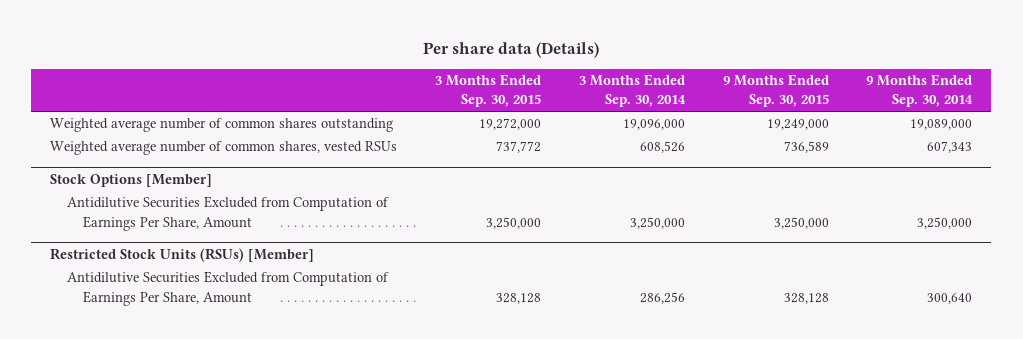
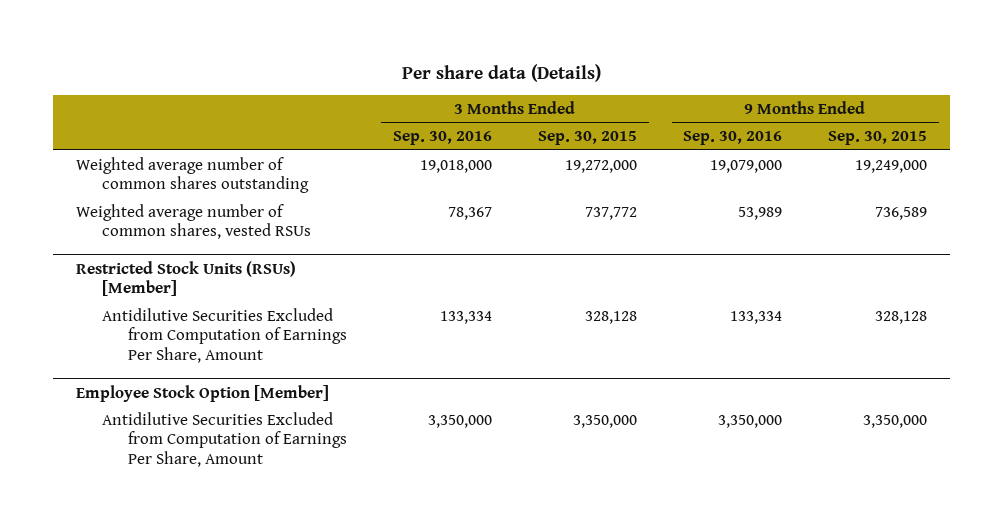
- | 3 Months Ended Sep. 30, 2015 | 3 Months Ended Sep. 30, 2014 | 9 Months Ended Sep. 30, 2015 | 9 Months Ended Sep. 30, 2014
+ | 3 Months Ended Sep. 30, 2016 | 3 Months Ended Sep. 30, 2015 | 9 Months Ended Sep. 30, 2016 | 9 Months Ended Sep. 30, 2015
- Stock Options [Member]
- Antidilutive Securities Excluded from Computation of Earnings Per Share, Amount | 3,250,000 | 3,250,000 | 3,250,000 | 3,250,000
+ Employee Stock Option [Member]
+ Antidilutive Securities Excluded from Computation of Earnings Per Share, Amount | 3,350,000 | 3,350,000 | 3,350,000 | 3,350,000

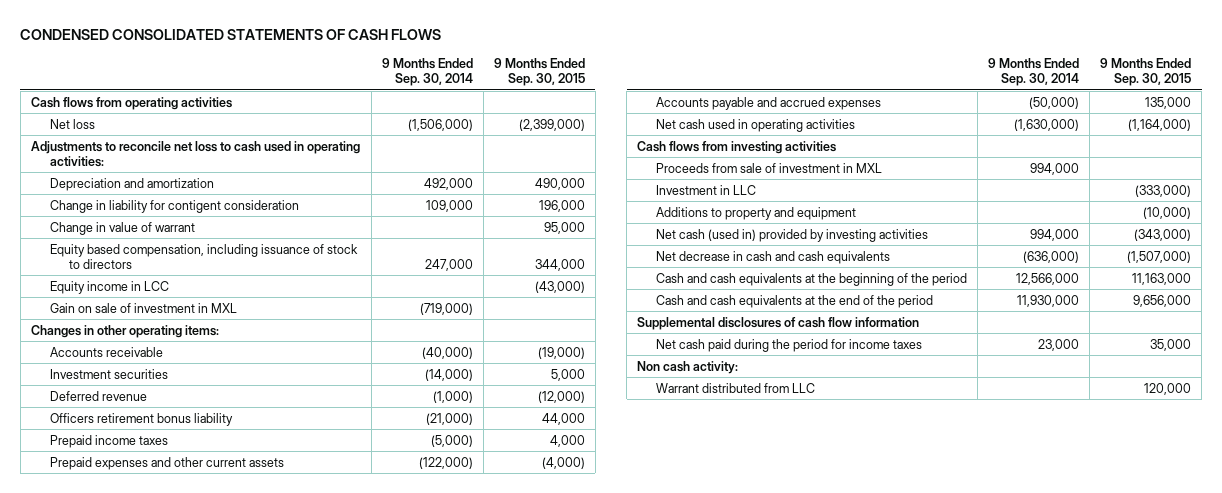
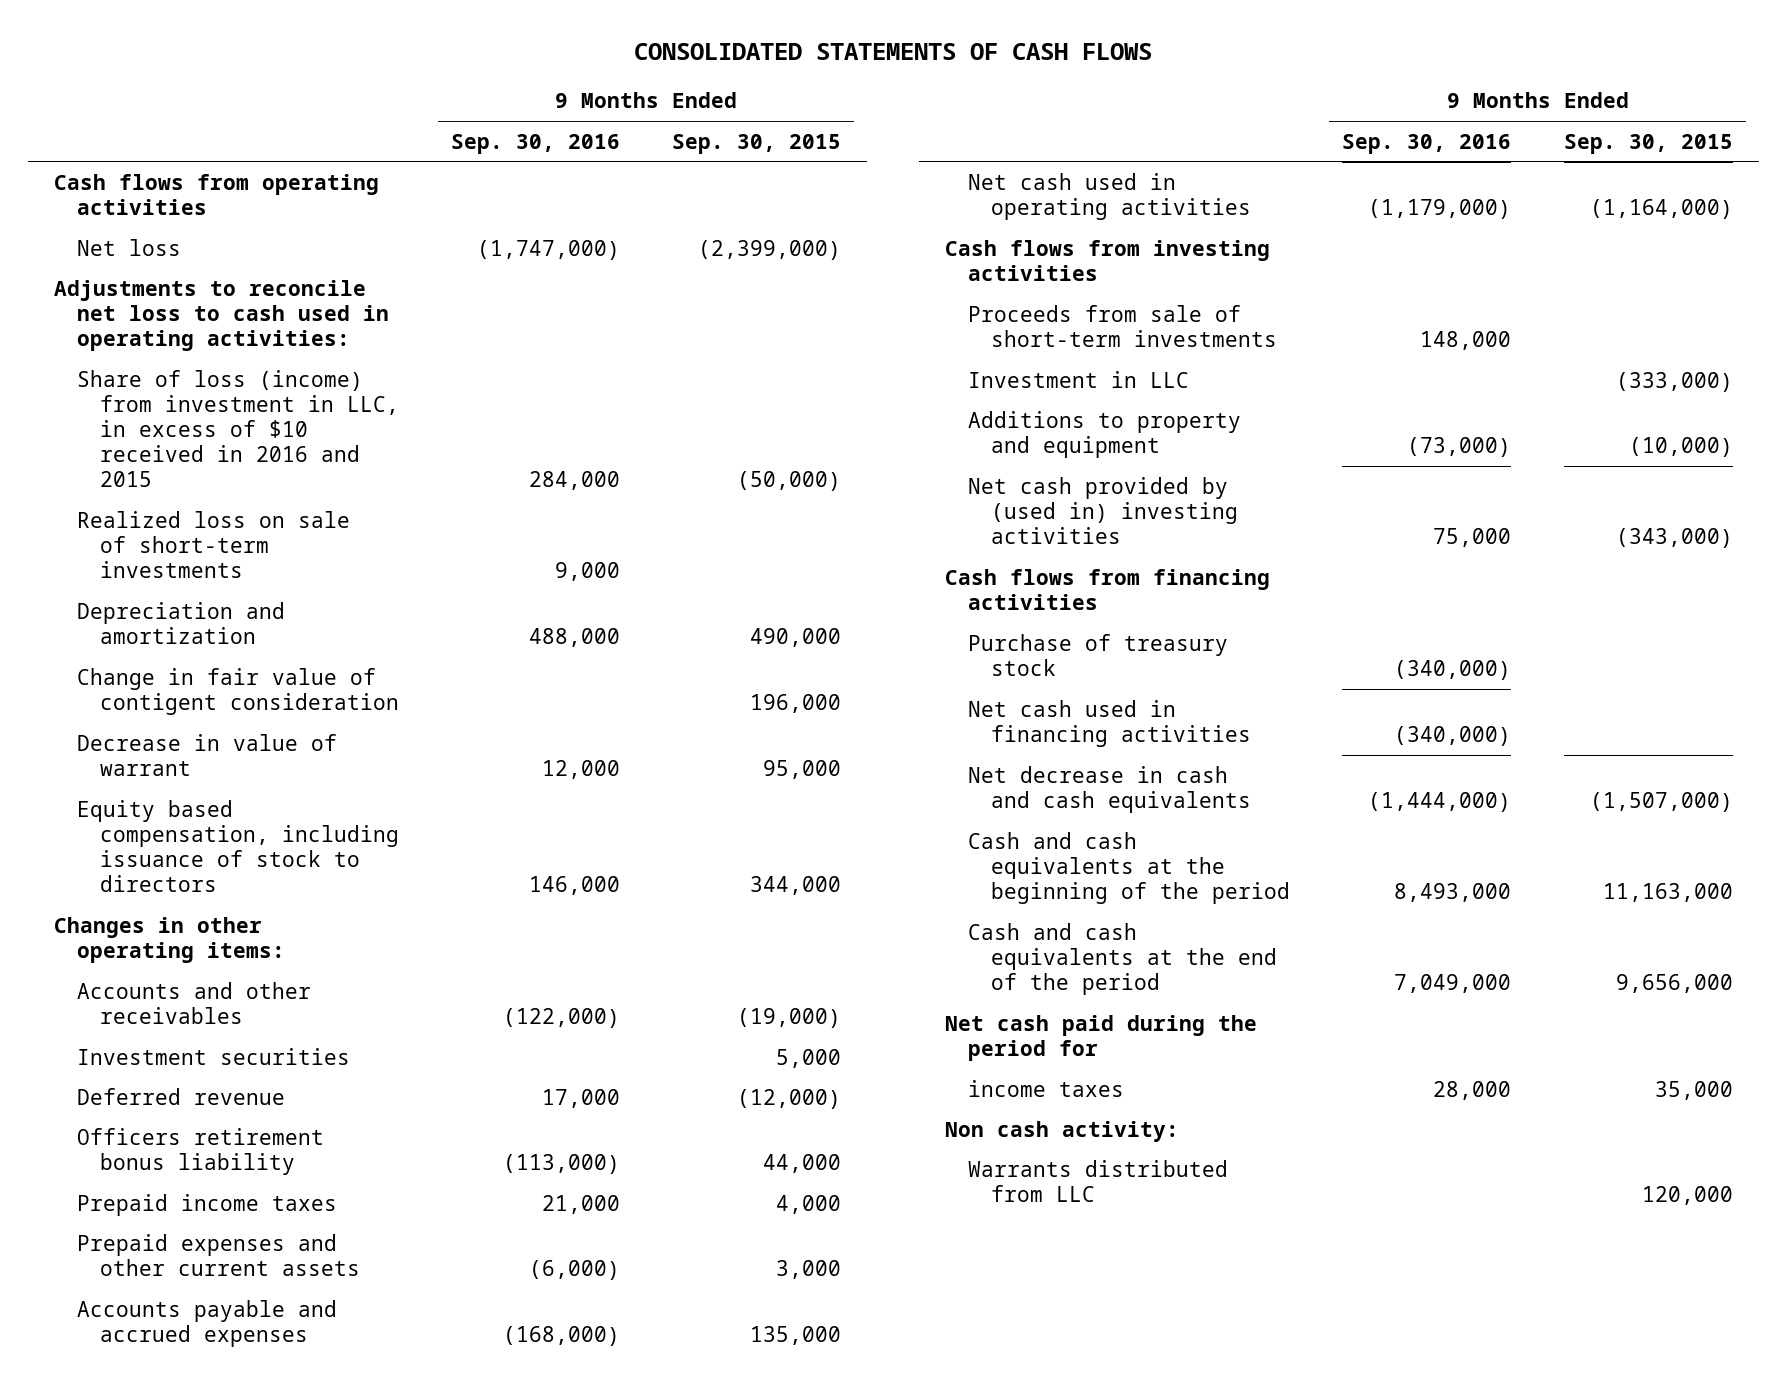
- CONDENSED CONSOLIDATED STATEMENTS OF CASH FLOWS
+ CONSOLIDATED STATEMENTS OF CASH FLOWS
- | 9 Months Ended Sep. 30, 2014 | 9 Months Ended Sep. 30, 2015
+ | 9 Months Ended Sep. 30, 2016 | 9 Months Ended Sep. 30, 2015
+ Share of loss (income) from investment in LLC, in excess of $10 received in 2016 and 2015 | 284,000 | (50,000)
+ Realized loss on sale of short-term investments | 9,000 |
- Change in liability for contigent consideration | 109,000 | 196,000
- Change in value of warrant | | 95,000
+ Change in fair value of contigent consideration | | 196,000
+ Decrease in value of warrant | 12,000 | 95,000
- Equity income in LCC | | (43,000)
- Gain on sale of investment in MXL | (719,000) |
- Accounts receivable | (40,000) | (19,000)
+ Accounts and other receivables | (122,000) | (19,000)
- Prepaid expenses and other current assets | (122,000) | (4,000)
+ Prepaid expenses and other current assets | (6,000) | 3,000
- Proceeds from sale of investment in MXL | 994,000 |
+ Proceeds from sale of short-term investments | 148,000 |
- Net cash (used in) provided by investing activities | 994,000 | (343,000)
+ Net cash provided by (used in) investing activities | 75,000 | (343,000)
+ Cash flows from financing activities
+ Purchase of treasury stock | (340,000) |
+ Net cash used in financing activities | (340,000) |
- Supplemental disclosures of cash flow information
- Net cash paid during the period for income taxes | 23,000 | 35,000
+ Net cash paid during the period for
+ income taxes | 28,000 | 35,000
- Warrant distributed from LLC | | 120,000
+ Warrants distributed from LLC | | 120,000

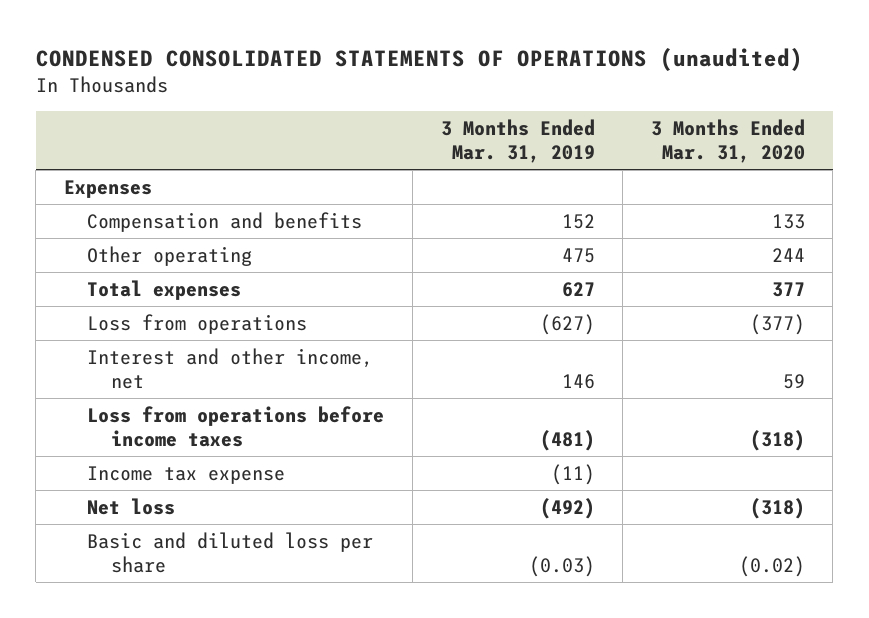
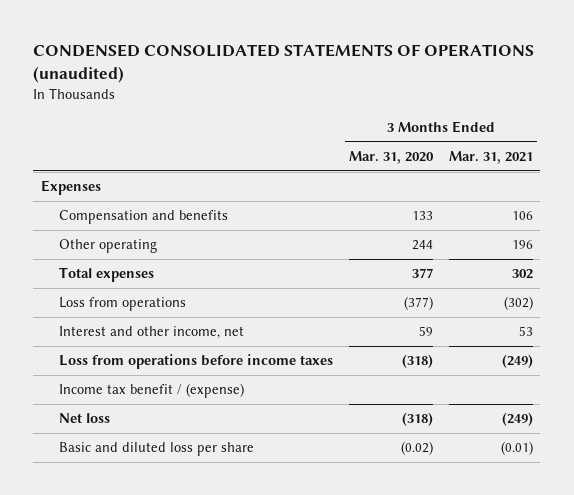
- | 3 Months Ended Mar. 31, 2019 | 3 Months Ended Mar. 31, 2020
+ | 3 Months Ended Mar. 31, 2020 | 3 Months Ended Mar. 31, 2021
- Income tax expense | (11) |
+ Income tax benefit / (expense)

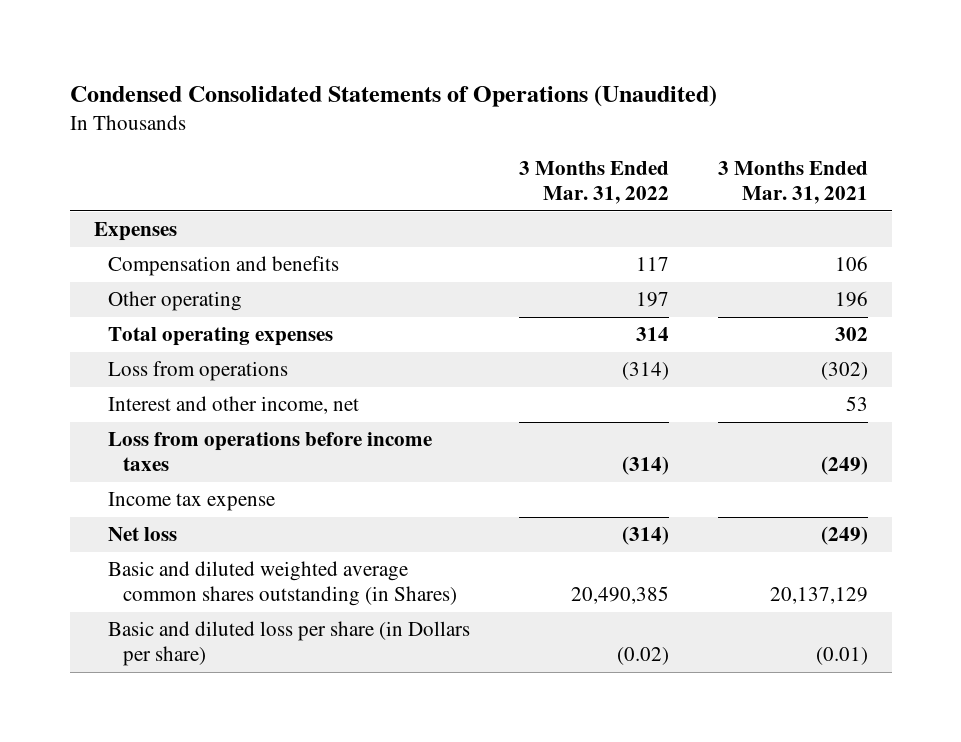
- CONDENSED CONSOLIDATED STATEMENTS OF OPERATIONS (unaudited)
+ Condensed Consolidated Statements of Operations (Unaudited)
- | 3 Months Ended Mar. 31, 2020 | 3 Months Ended Mar. 31, 2021
+ | 3 Months Ended Mar. 31, 2022 | 3 Months Ended Mar. 31, 2021
- Total expenses | 377 | 302
+ Total operating expenses | 314 | 302
- Income tax benefit / (expense)
+ Income tax expense
- Basic and diluted loss per share | (0.02) | (0.01)
+ Basic and diluted weighted average common shares outstanding (in Shares) | 20,490,385 | 20,137,129
+ Basic and diluted loss per share (in Dollars per share) | (0.02) | (0.01)

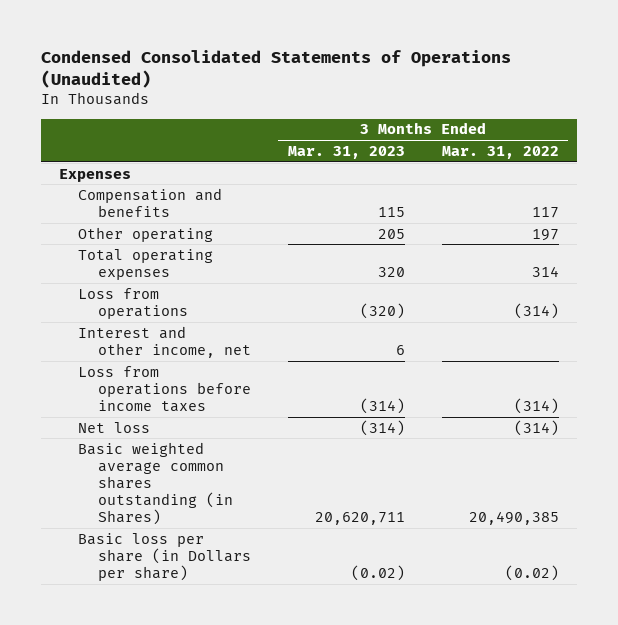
- | 3 Months Ended Mar. 31, 2022 | 3 Months Ended Mar. 31, 2021
+ | 3 Months Ended Mar. 31, 2023 | 3 Months Ended Mar. 31, 2022
- Income tax expense
- Basic and diluted weighted average common shares outstanding (in Shares) | 20,490,385 | 20,137,129
- Basic and diluted loss per share (in Dollars per share) | (0.02) | (0.01)
+ Basic weighted average common shares outstanding (in Shares) | 20,620,711 | 20,490,385
+ Basic loss per share (in Dollars per share) | (0.02) | (0.02)

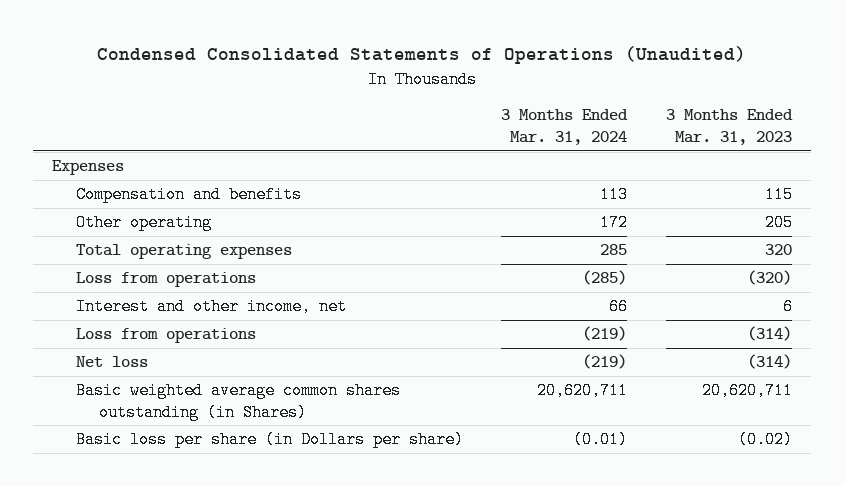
- | 3 Months Ended Mar. 31, 2023 | 3 Months Ended Mar. 31, 2022
+ | 3 Months Ended Mar. 31, 2024 | 3 Months Ended Mar. 31, 2023
- Loss from operations before income taxes | (314) | (314)
+ Loss from operations | (219) | (314)

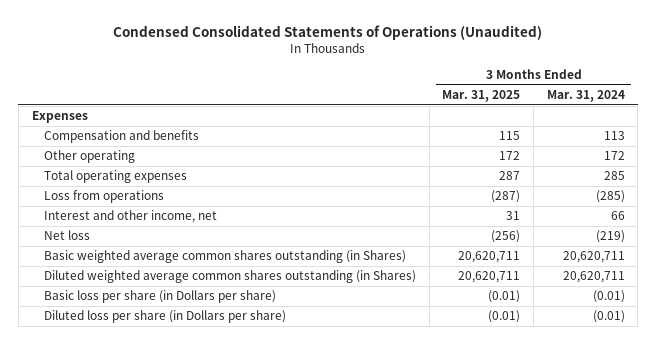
- | 3 Months Ended Mar. 31, 2024 | 3 Months Ended Mar. 31, 2023
+ | 3 Months Ended Mar. 31, 2025 | 3 Months Ended Mar. 31, 2024
- Loss from operations | (219) | (314)
+ Diluted weighted average common shares outstanding (in Shares) | 20,620,711 | 20,620,711
+ Diluted loss per share (in Dollars per share) | (0.01) | (0.01)

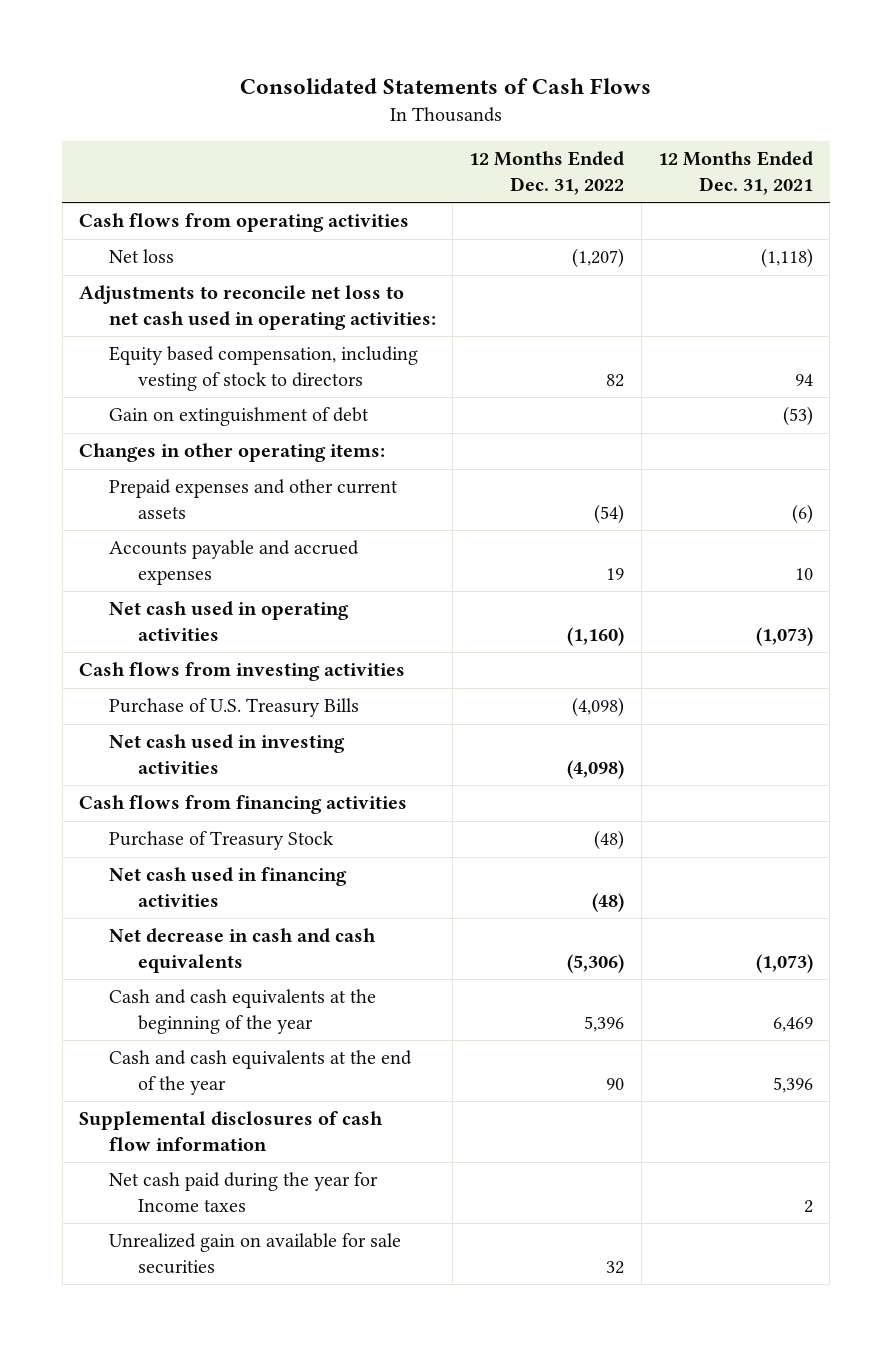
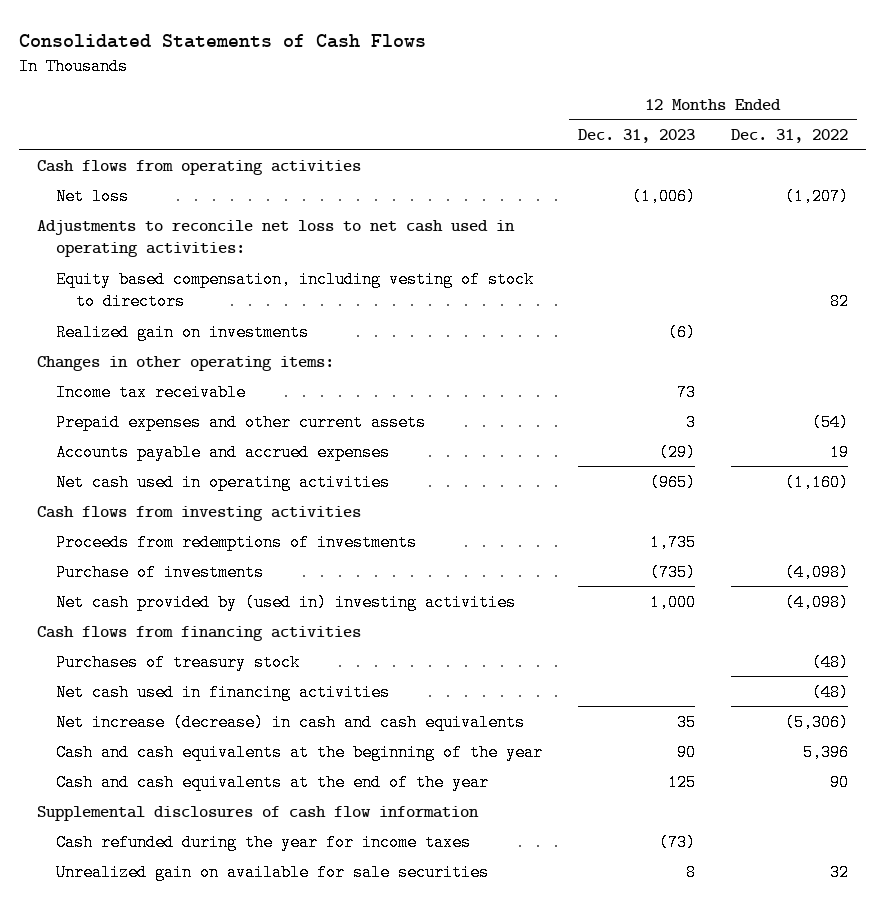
- | 12 Months Ended Dec. 31, 2022 | 12 Months Ended Dec. 31, 2021
+ | 12 Months Ended Dec. 31, 2023 | 12 Months Ended Dec. 31, 2022
- Gain on extinguishment of debt | | (53)
+ Realized gain on investments | (6) |
+ Income tax receivable | 73 |
- Purchase of U.S. Treasury Bills | (4,098) |
- Net cash used in investing activities | (4,098) |
+ Proceeds from redemptions of investments | 1,735 |
+ Purchase of investments | (735) | (4,098)
+ Net cash provided by (used in) investing activities | 1,000 | (4,098)
- Purchase of Treasury Stock | (48) |
+ Purchases of treasury stock | | (48)
- Net decrease in cash and cash equivalents | (5,306) | (1,073)
+ Net increase (decrease) in cash and cash equivalents | 35 | (5,306)
- Net cash paid during the year for Income taxes | | 2
+ Cash refunded during the year for income taxes | (73) |

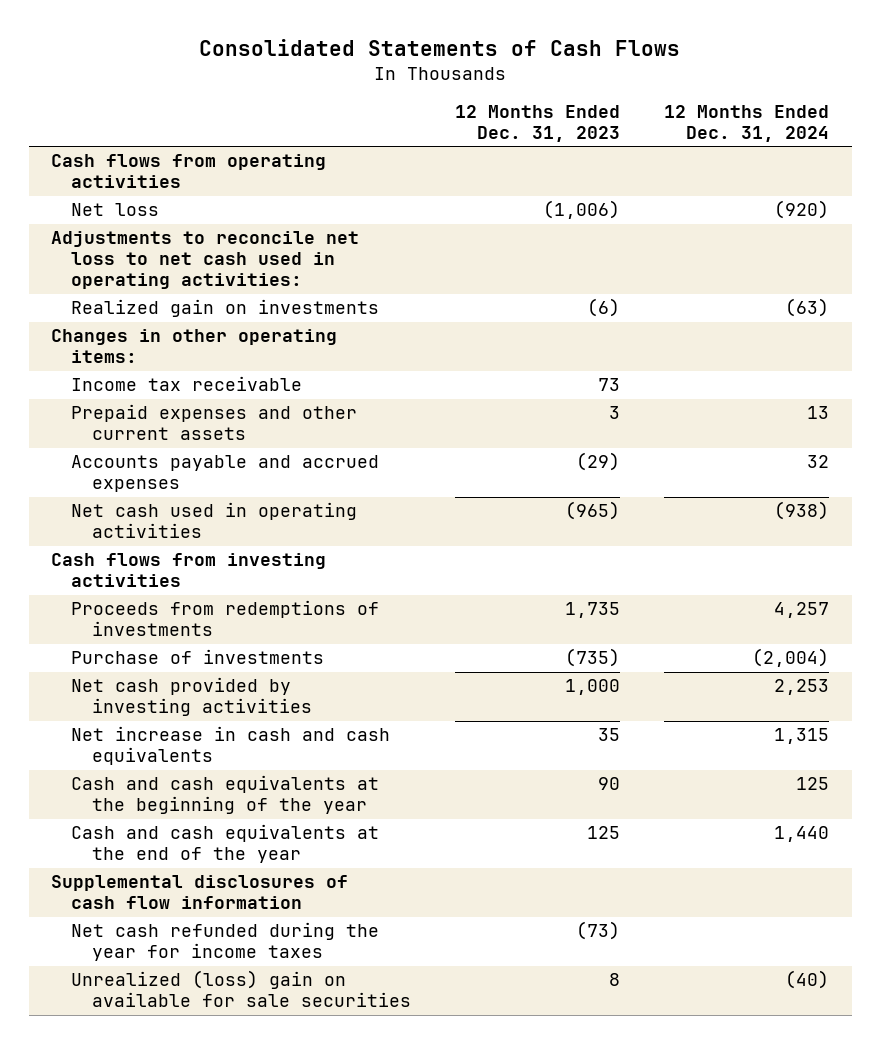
- | 12 Months Ended Dec. 31, 2023 | 12 Months Ended Dec. 31, 2022
+ | 12 Months Ended Dec. 31, 2023 | 12 Months Ended Dec. 31, 2024
- Equity based compensation, including vesting of stock to directors | | 82
- Net cash provided by (used in) investing activities | 1,000 | (4,098)
- Cash flows from financing activities
- Purchases of treasury stock | | (48)
- Net cash used in financing activities | | (48)
- Net increase (decrease) in cash and cash equivalents | 35 | (5,306)
+ Net cash provided by investing activities | 1,000 | 2,253
+ Net increase in cash and cash equivalents | 35 | 1,315
- Cash refunded during the year for income taxes | (73) |
- Unrealized gain on available for sale securities | 8 | 32
+ Net cash refunded during the year for income taxes | (73) |
+ Unrealized (loss) gain on available for sale securities | 8 | (40)

